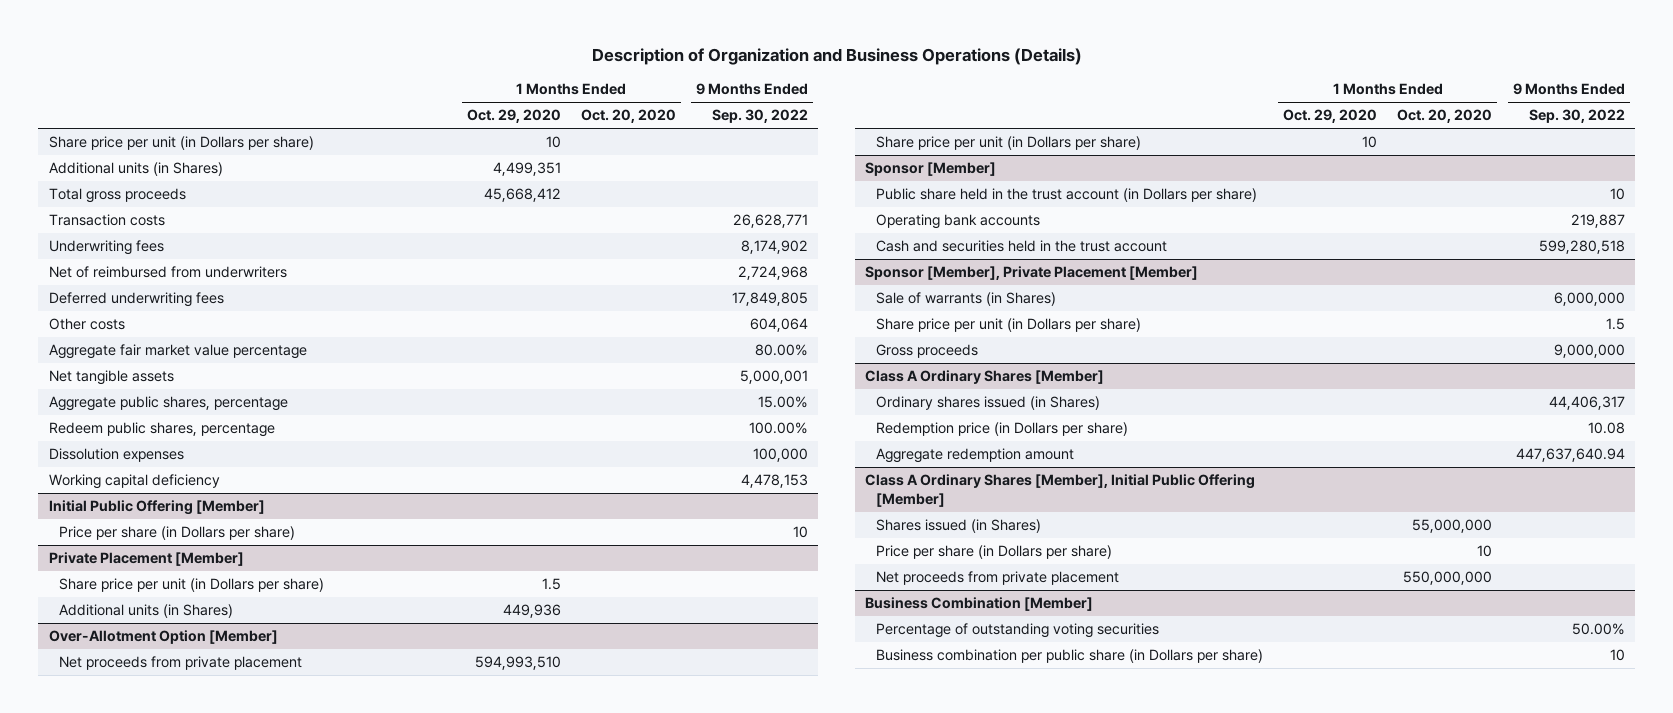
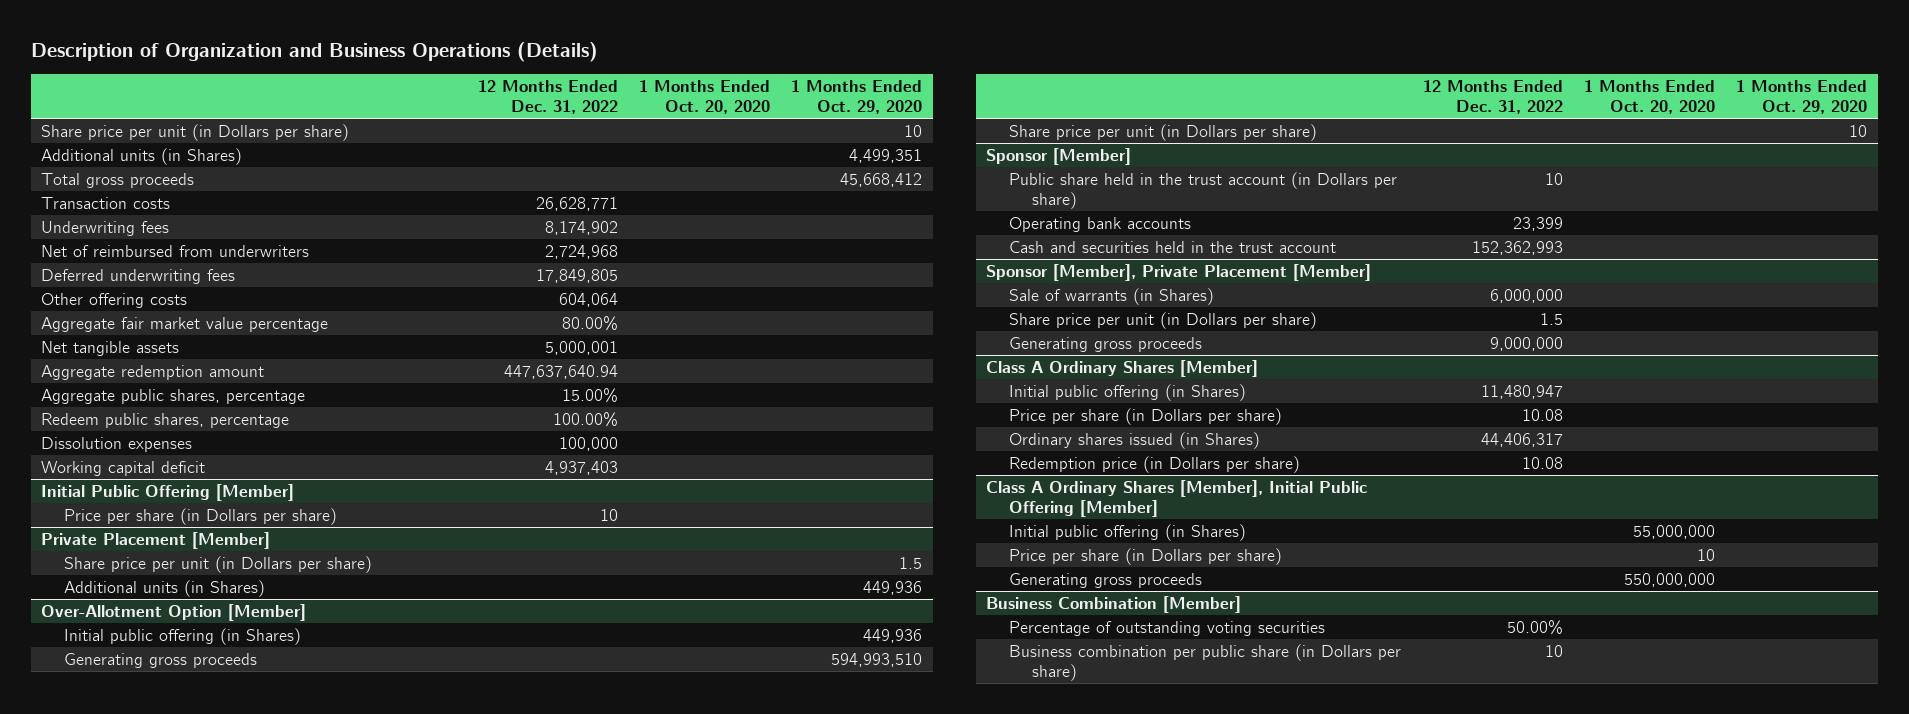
- | 1 Months Ended Oct. 29, 2020 | 1 Months Ended Oct. 20, 2020 | 9 Months Ended Sep. 30, 2022
+ | 12 Months Ended Dec. 31, 2022 | 1 Months Ended Oct. 20, 2020 | 1 Months Ended Oct. 29, 2020
- Other costs | | | 604,064
+ Other offering costs | 604,064 | |
+ Aggregate redemption amount | 447,637,640.94 | |
- Working capital deficiency | | | 4,478,153
+ Working capital deficit | 4,937,403 | |
@ Over-Allotment Option [Member]
- Net proceeds from private placement | 594,993,510 | |
+ Initial public offering (in Shares) | | | 449,936
+ Generating gross proceeds | | | 594,993,510
@ Sponsor [Member], Private Placement [Member]
- Gross proceeds | | | 9,000,000
+ Generating gross proceeds | 9,000,000 | |
@ Class A Ordinary Shares [Member]
+ Initial public offering (in Shares) | 11,480,947 | |
+ Price per share (in Dollars per share) | 10.08 | |
- Aggregate redemption amount | | | 447,637,640.94
@ Class A Ordinary Shares [Member], Initial Public Offering [Member]
- Shares issued (in Shares) | | 55,000,000 |
+ Initial public offering (in Shares) | | 55,000,000 |
- Net proceeds from private placement | | 550,000,000 |
+ Generating gross proceeds | | 550,000,000 |

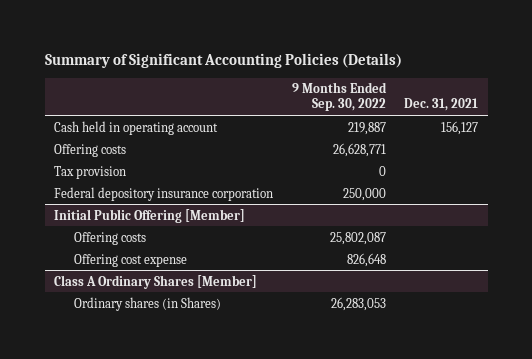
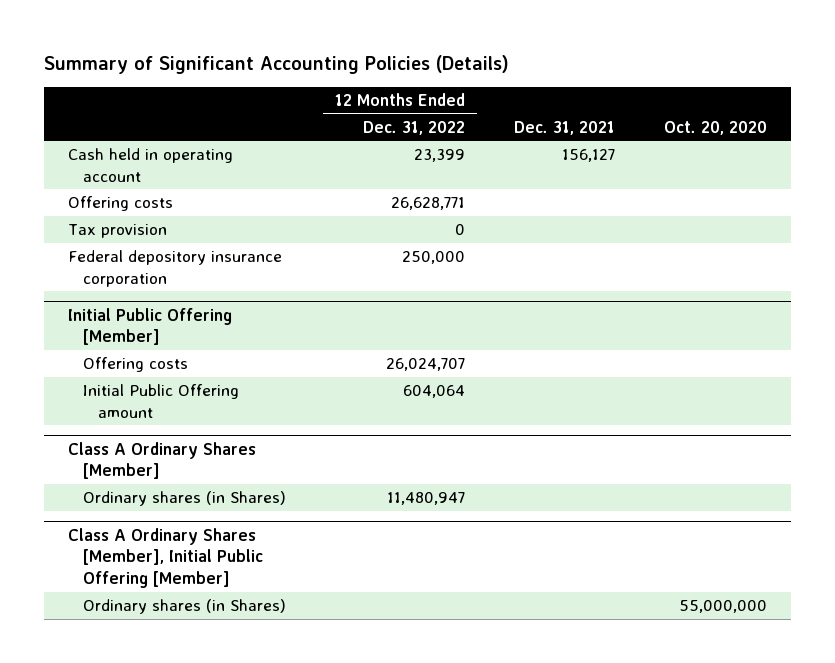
- | 9 Months Ended Sep. 30, 2022 | Dec. 31, 2021
+ | 12 Months Ended Dec. 31, 2022 | Dec. 31, 2021 | Oct. 20, 2020
@ Initial Public Offering [Member]
- Offering cost expense | 826,648 |
+ Initial Public Offering amount | 604,064 | |
+ Class A Ordinary Shares [Member], Initial Public Offering [Member]
+ Ordinary shares (in Shares) | | | 55,000,000

